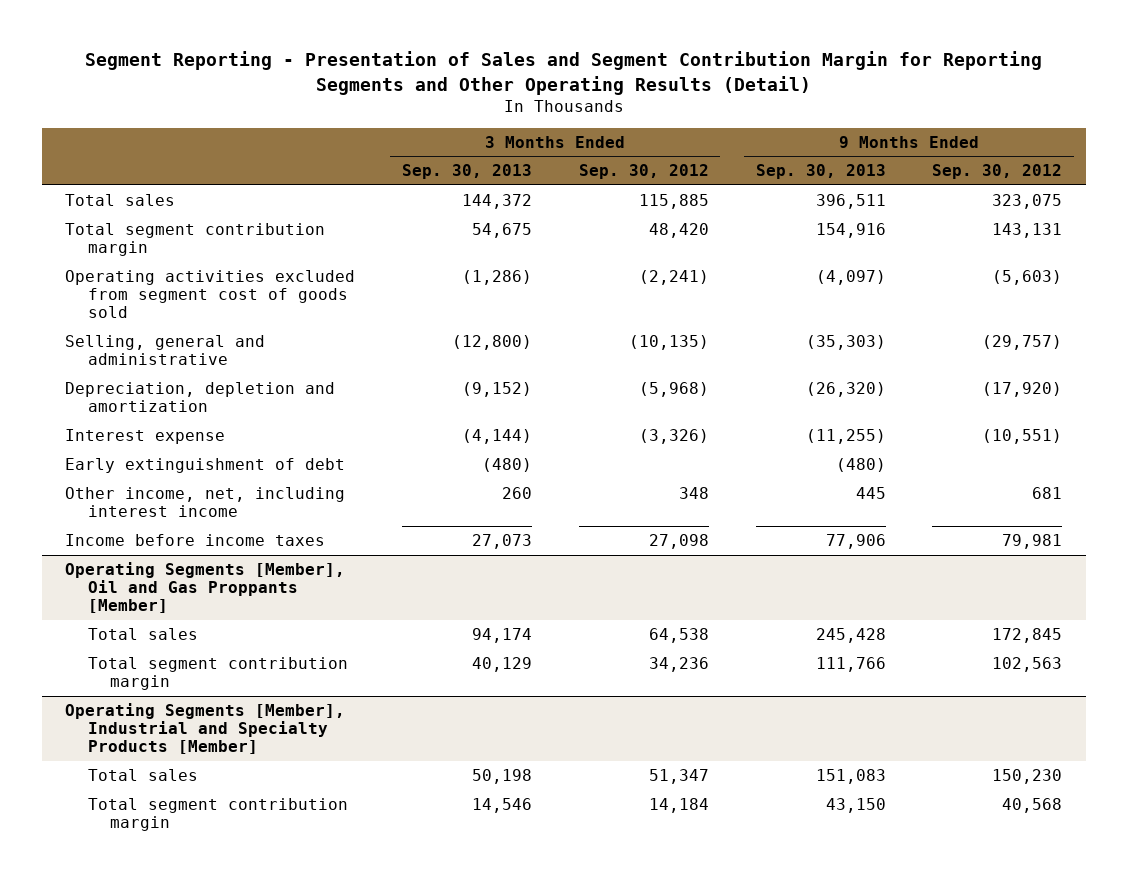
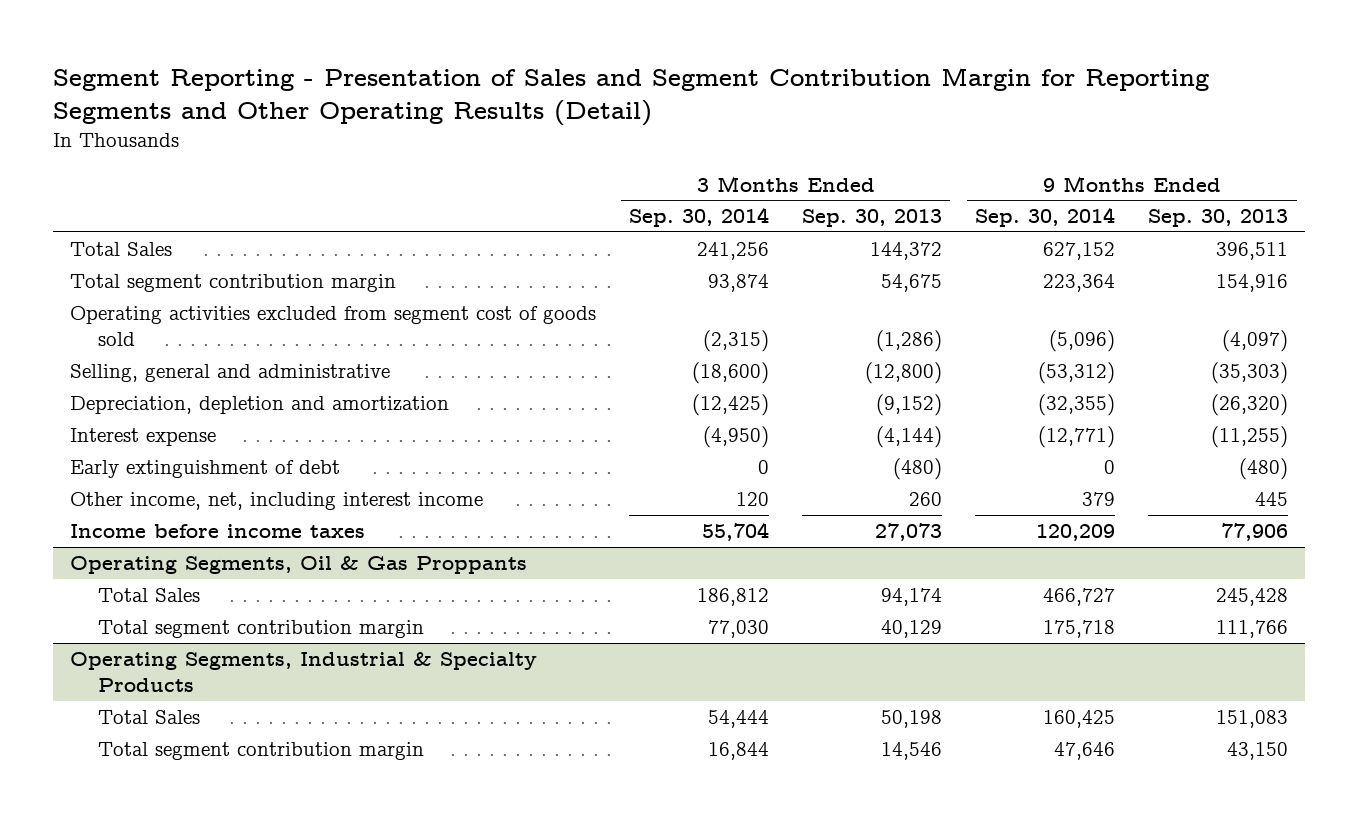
- | 3 Months Ended Sep. 30, 2013 | 3 Months Ended Sep. 30, 2012 | 9 Months Ended Sep. 30, 2013 | 9 Months Ended Sep. 30, 2012
+ | 3 Months Ended Sep. 30, 2014 | 3 Months Ended Sep. 30, 2013 | 9 Months Ended Sep. 30, 2014 | 9 Months Ended Sep. 30, 2013
- Total sales | 144,372 | 115,885 | 396,511 | 323,075
+ Total Sales | 241,256 | 144,372 | 627,152 | 396,511
- Operating Segments [Member], Oil and Gas Proppants [Member]
- Total sales | 94,174 | 64,538 | 245,428 | 172,845
+ Operating Segments, Oil & Gas Proppants
+ Total Sales | 186,812 | 94,174 | 466,727 | 245,428
- Operating Segments [Member], Industrial and Specialty Products [Member]
- Total sales | 50,198 | 51,347 | 151,083 | 150,230
+ Operating Segments, Industrial & Specialty Products
+ Total Sales | 54,444 | 50,198 | 160,425 | 151,083

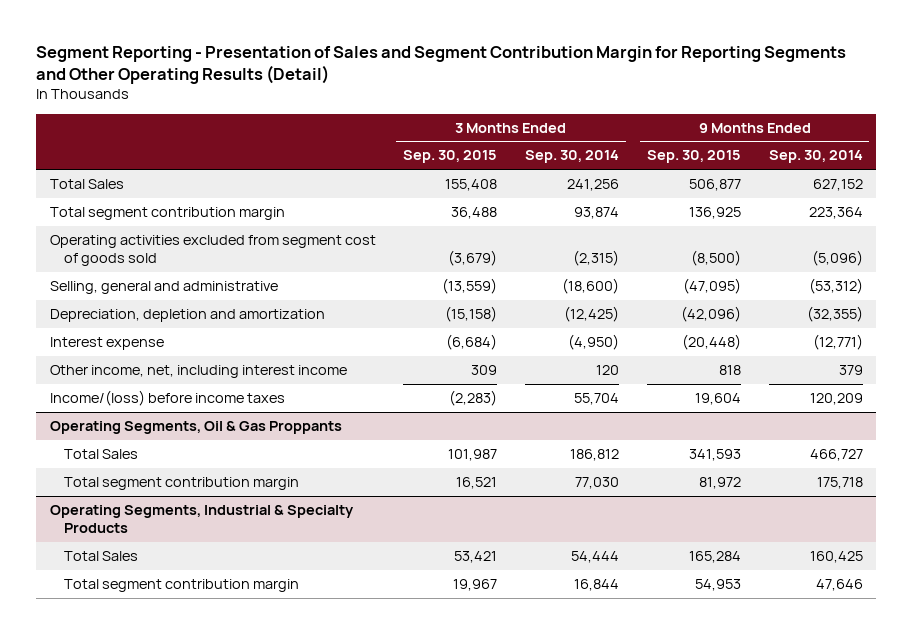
- | 3 Months Ended Sep. 30, 2014 | 3 Months Ended Sep. 30, 2013 | 9 Months Ended Sep. 30, 2014 | 9 Months Ended Sep. 30, 2013
+ | 3 Months Ended Sep. 30, 2015 | 3 Months Ended Sep. 30, 2014 | 9 Months Ended Sep. 30, 2015 | 9 Months Ended Sep. 30, 2014
- Early extinguishment of debt | 0 | (480) | 0 | (480)
- Income before income taxes | 55,704 | 27,073 | 120,209 | 77,906
+ Income/(loss) before income taxes | (2,283) | 55,704 | 19,604 | 120,209

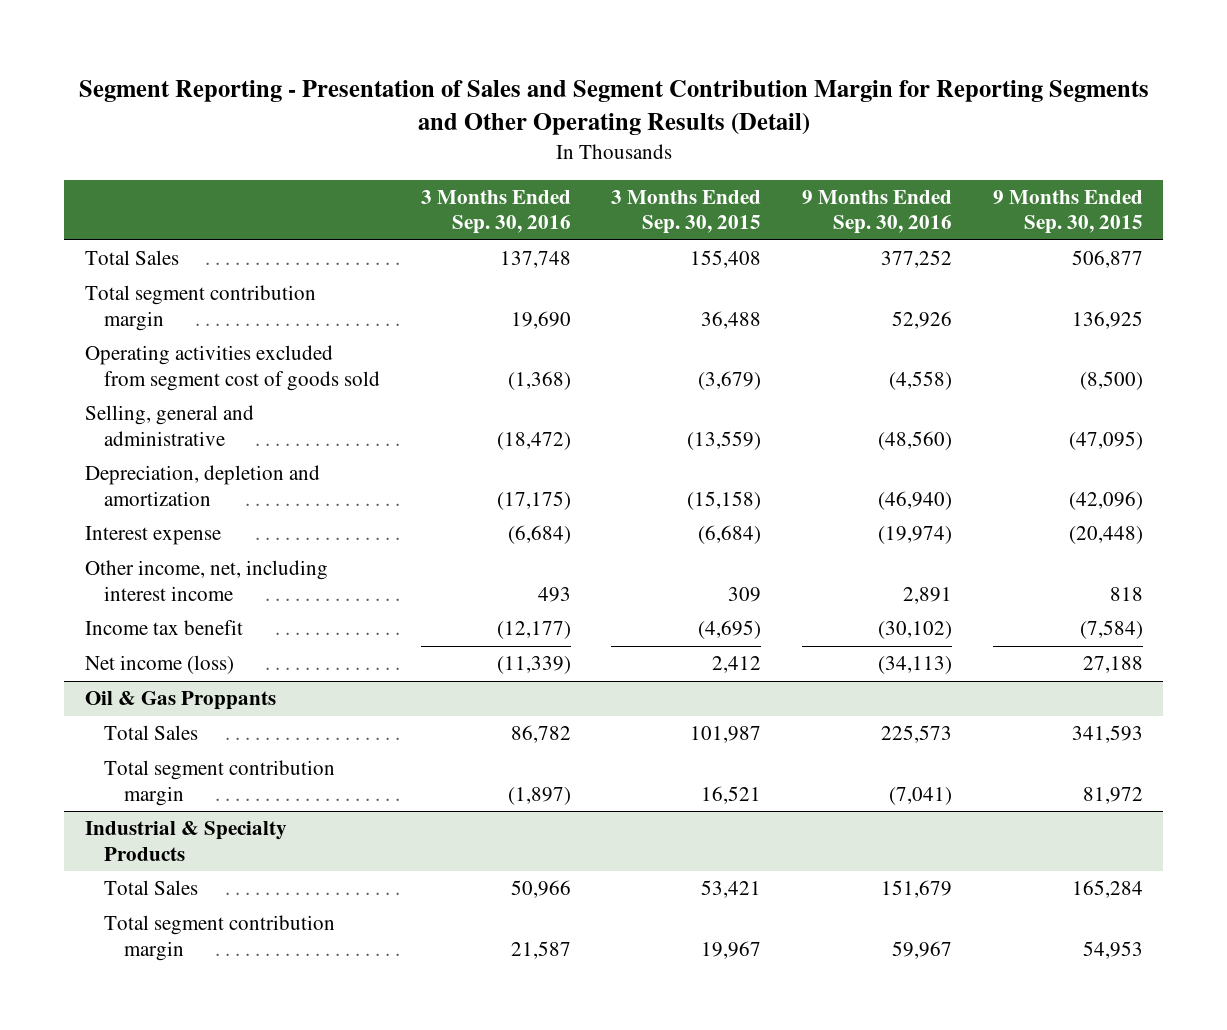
- | 3 Months Ended Sep. 30, 2015 | 3 Months Ended Sep. 30, 2014 | 9 Months Ended Sep. 30, 2015 | 9 Months Ended Sep. 30, 2014
+ | 3 Months Ended Sep. 30, 2016 | 3 Months Ended Sep. 30, 2015 | 9 Months Ended Sep. 30, 2016 | 9 Months Ended Sep. 30, 2015
- Income/(loss) before income taxes | (2,283) | 55,704 | 19,604 | 120,209
- Operating Segments, Oil & Gas Proppants
+ Income tax benefit | (12,177) | (4,695) | (30,102) | (7,584)
+ Net income (loss) | (11,339) | 2,412 | (34,113) | 27,188
+ Oil & Gas Proppants
- Operating Segments, Industrial & Specialty Products
+ Industrial & Specialty Products

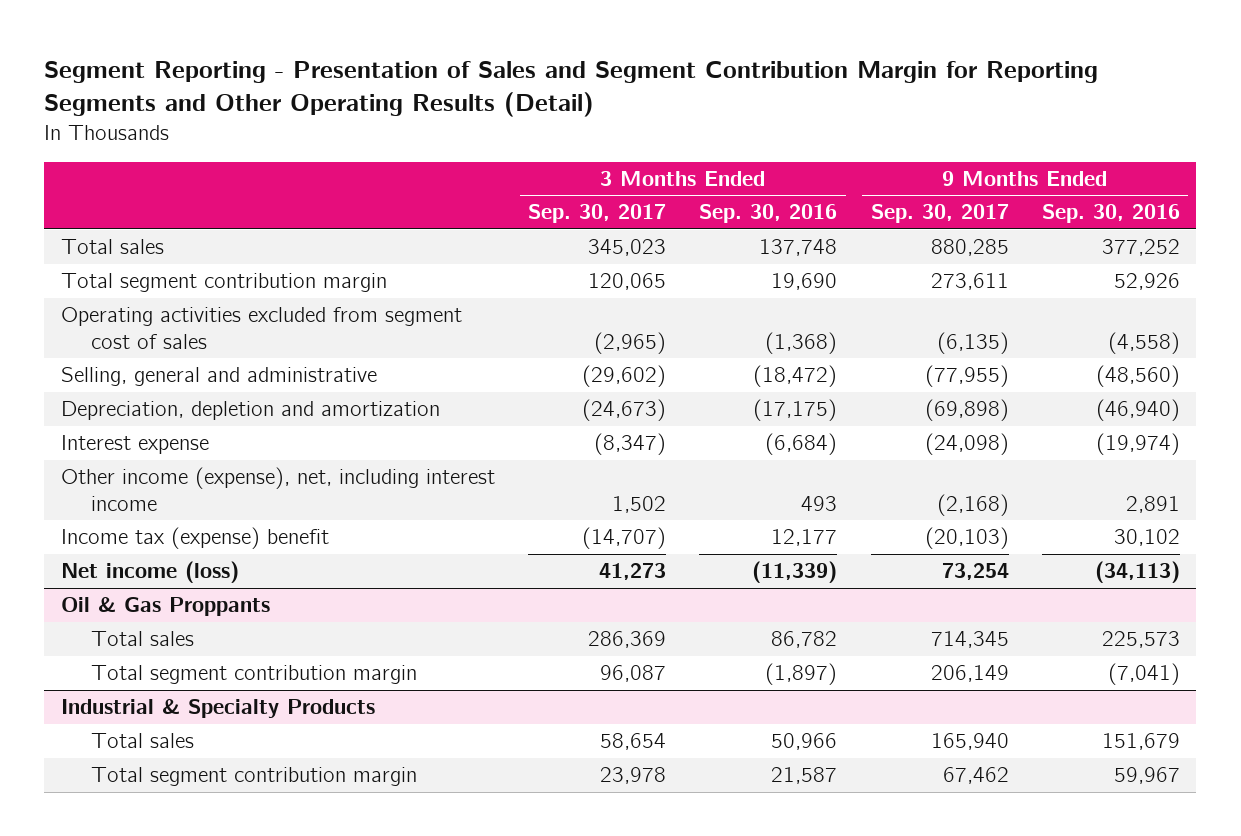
- | 3 Months Ended Sep. 30, 2016 | 3 Months Ended Sep. 30, 2015 | 9 Months Ended Sep. 30, 2016 | 9 Months Ended Sep. 30, 2015
+ | 3 Months Ended Sep. 30, 2017 | 3 Months Ended Sep. 30, 2016 | 9 Months Ended Sep. 30, 2017 | 9 Months Ended Sep. 30, 2016
- Total Sales | 137,748 | 155,408 | 377,252 | 506,877
+ Total sales | 345,023 | 137,748 | 880,285 | 377,252
- Operating activities excluded from segment cost of goods sold | (1,368) | (3,679) | (4,558) | (8,500)
+ Operating activities excluded from segment cost of sales | (2,965) | (1,368) | (6,135) | (4,558)
- Other income, net, including interest income | 493 | 309 | 2,891 | 818
- Income tax benefit | (12,177) | (4,695) | (30,102) | (7,584)
+ Other income (expense), net, including interest income | 1,502 | 493 | (2,168) | 2,891
+ Income tax (expense) benefit | (14,707) | 12,177 | (20,103) | 30,102
@ Oil & Gas Proppants
- Total Sales | 86,782 | 101,987 | 225,573 | 341,593
+ Total sales | 286,369 | 86,782 | 714,345 | 225,573
@ Industrial & Specialty Products
- Total Sales | 50,966 | 53,421 | 151,679 | 165,284
+ Total sales | 58,654 | 50,966 | 165,940 | 151,679

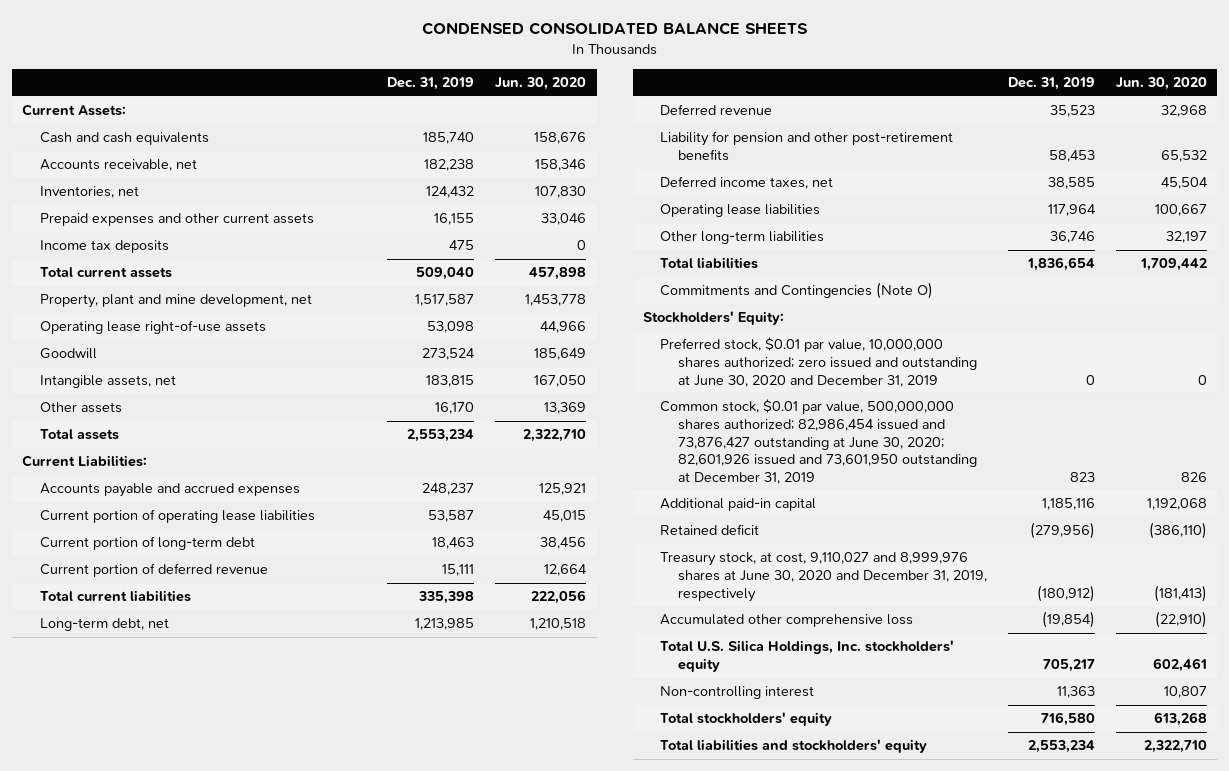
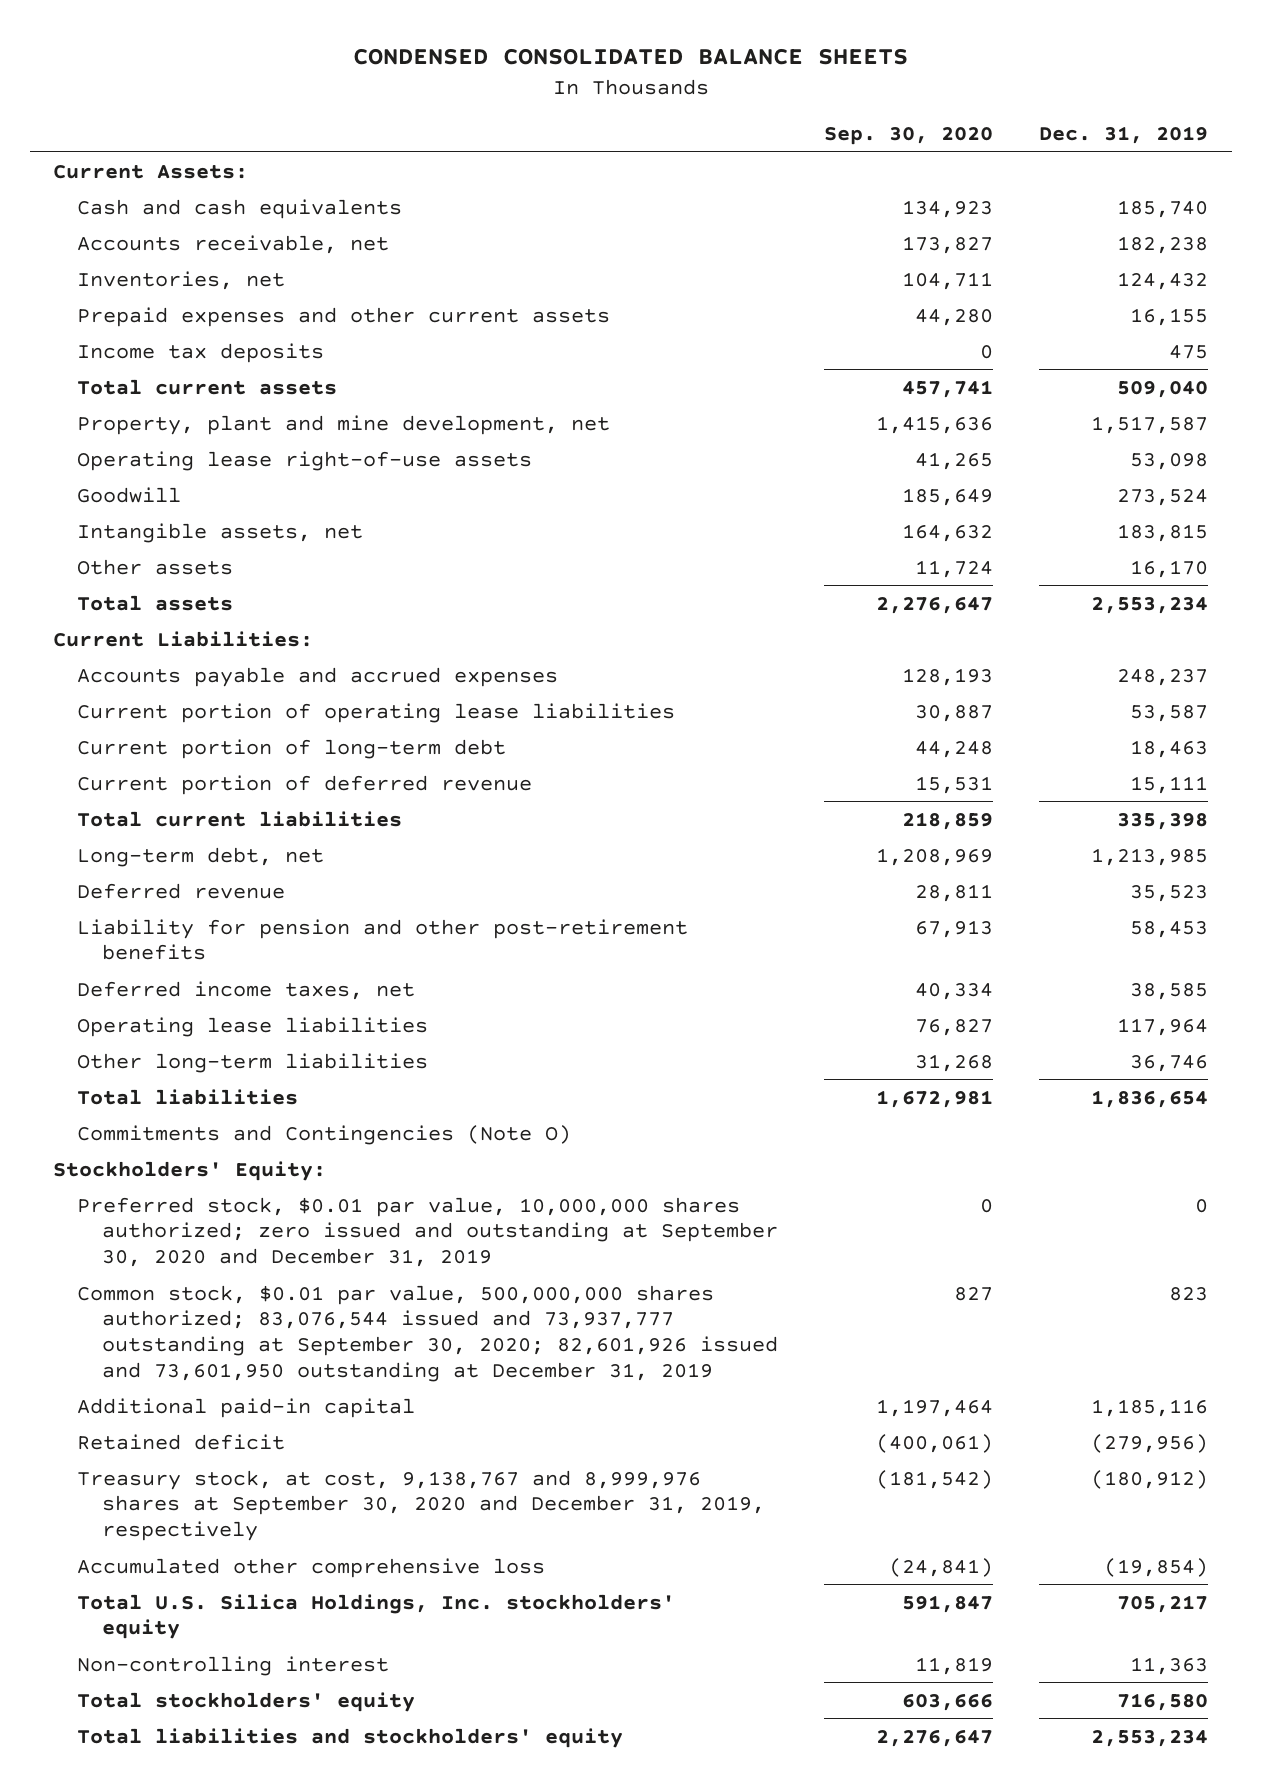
- | Dec. 31, 2019 | Jun. 30, 2020
+ | Sep. 30, 2020 | Dec. 31, 2019
- Preferred stock, $0.01 par value, 10,000,000 shares authorized; zero issued and outstanding at June 30, 2020 and December 31, 2019 | 0 | 0
- Common stock, $0.01 par value, 500,000,000 shares authorized; 82,986,454 issued and 73,876,427 outstanding at June 30, 2020; 82,601,926 issued and 73,601,950 outstanding at December 31, 2019 | 823 | 826
+ Preferred stock, $0.01 par value, 10,000,000 shares authorized; zero issued and outstanding at September 30, 2020 and December 31, 2019 | 0 | 0
+ Common stock, $0.01 par value, 500,000,000 shares authorized; 83,076,544 issued and 73,937,777 outstanding at September 30, 2020; 82,601,926 issued and 73,601,950 outstanding at December 31, 2019 | 827 | 823
- Treasury stock, at cost, 9,110,027 and 8,999,976 shares at June 30, 2020 and December 31, 2019, respectively | (180,912) | (181,413)
+ Treasury stock, at cost, 9,138,767 and 8,999,976 shares at September 30, 2020 and December 31, 2019, respectively | (181,542) | (180,912)

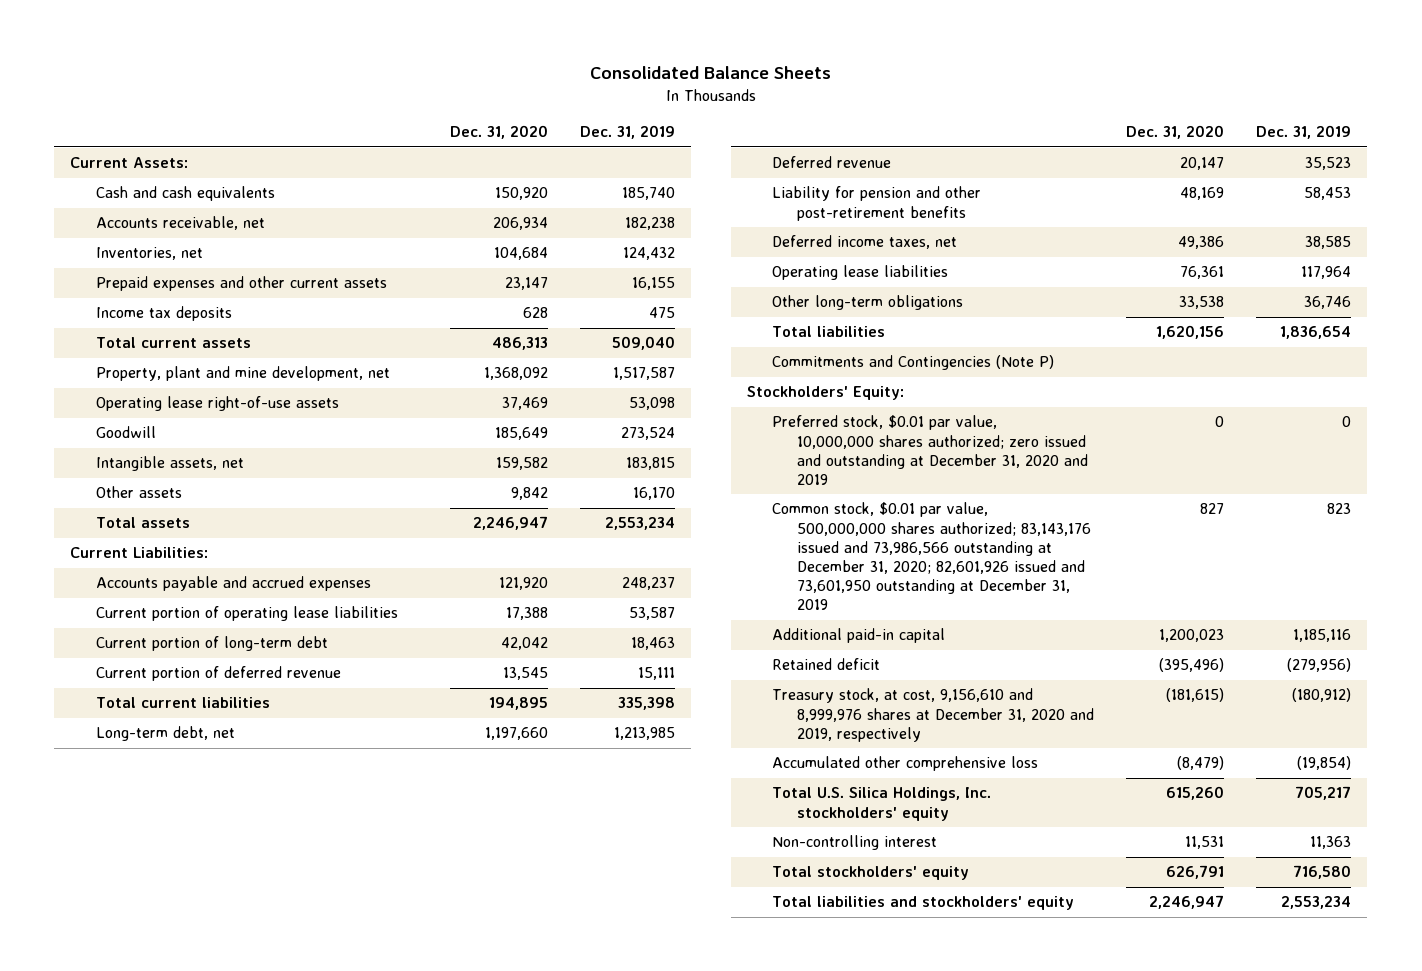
- CONDENSED CONSOLIDATED BALANCE SHEETS
+ Consolidated Balance Sheets
- | Sep. 30, 2020 | Dec. 31, 2019
+ | Dec. 31, 2020 | Dec. 31, 2019
- Other long-term liabilities | 31,268 | 36,746
+ Other long-term obligations | 33,538 | 36,746
- Commitments and Contingencies (Note O)
+ Commitments and Contingencies (Note P)
- Preferred stock, $0.01 par value, 10,000,000 shares authorized; zero issued and outstanding at September 30, 2020 and December 31, 2019 | 0 | 0
- Common stock, $0.01 par value, 500,000,000 shares authorized; 83,076,544 issued and 73,937,777 outstanding at September 30, 2020; 82,601,926 issued and 73,601,950 outstanding at December 31, 2019 | 827 | 823
+ Preferred stock, $0.01 par value, 10,000,000 shares authorized; zero issued and outstanding at December 31, 2020 and 2019 | 0 | 0
+ Common stock, $0.01 par value, 500,000,000 shares authorized; 83,143,176 issued and 73,986,566 outstanding at December 31, 2020; 82,601,926 issued and 73,601,950 outstanding at December 31, 2019 | 827 | 823
- Treasury stock, at cost, 9,138,767 and 8,999,976 shares at September 30, 2020 and December 31, 2019, respectively | (181,542) | (180,912)
+ Treasury stock, at cost, 9,156,610 and 8,999,976 shares at December 31, 2020 and 2019, respectively | (181,615) | (180,912)

